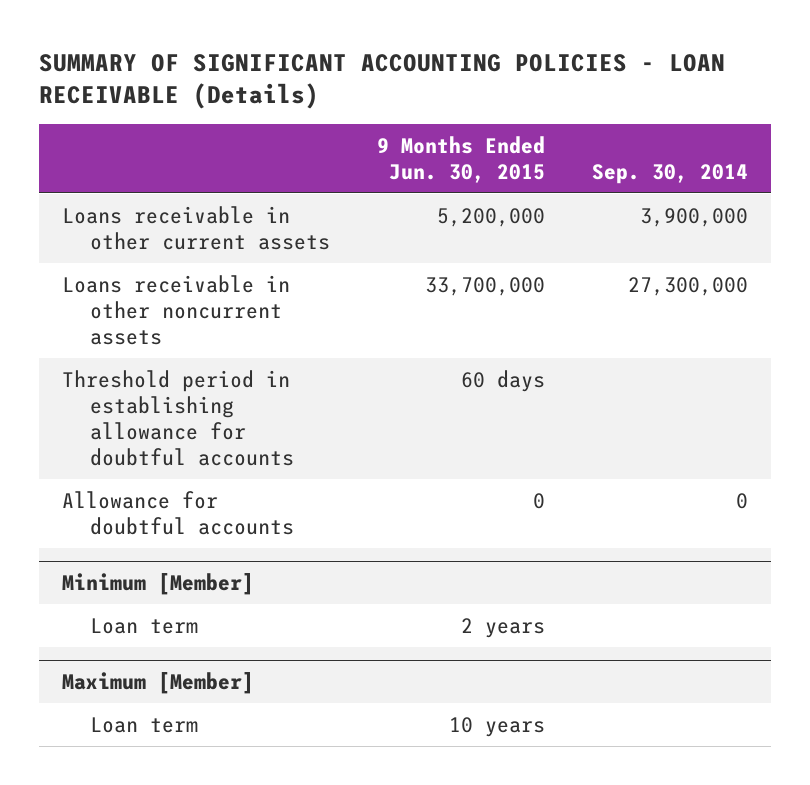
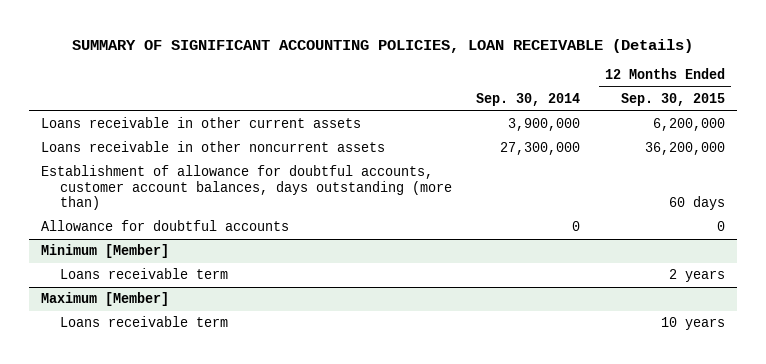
- SUMMARY OF SIGNIFICANT ACCOUNTING POLICIES - LOAN RECEIVABLE (Details)
+ SUMMARY OF SIGNIFICANT ACCOUNTING POLICIES, LOAN RECEIVABLE (Details)
- | 9 Months Ended Jun. 30, 2015 | Sep. 30, 2014
+ | Sep. 30, 2014 | 12 Months Ended Sep. 30, 2015
- Threshold period in establishing allowance for doubtful accounts | 60 days |
+ Establishment of allowance for doubtful accounts, customer account balances, days outstanding (more than) | | 60 days
@ Minimum [Member]
- Loan term | 2 years |
+ Loans receivable term | | 2 years
@ Maximum [Member]
- Loan term | 10 years |
+ Loans receivable term | | 10 years

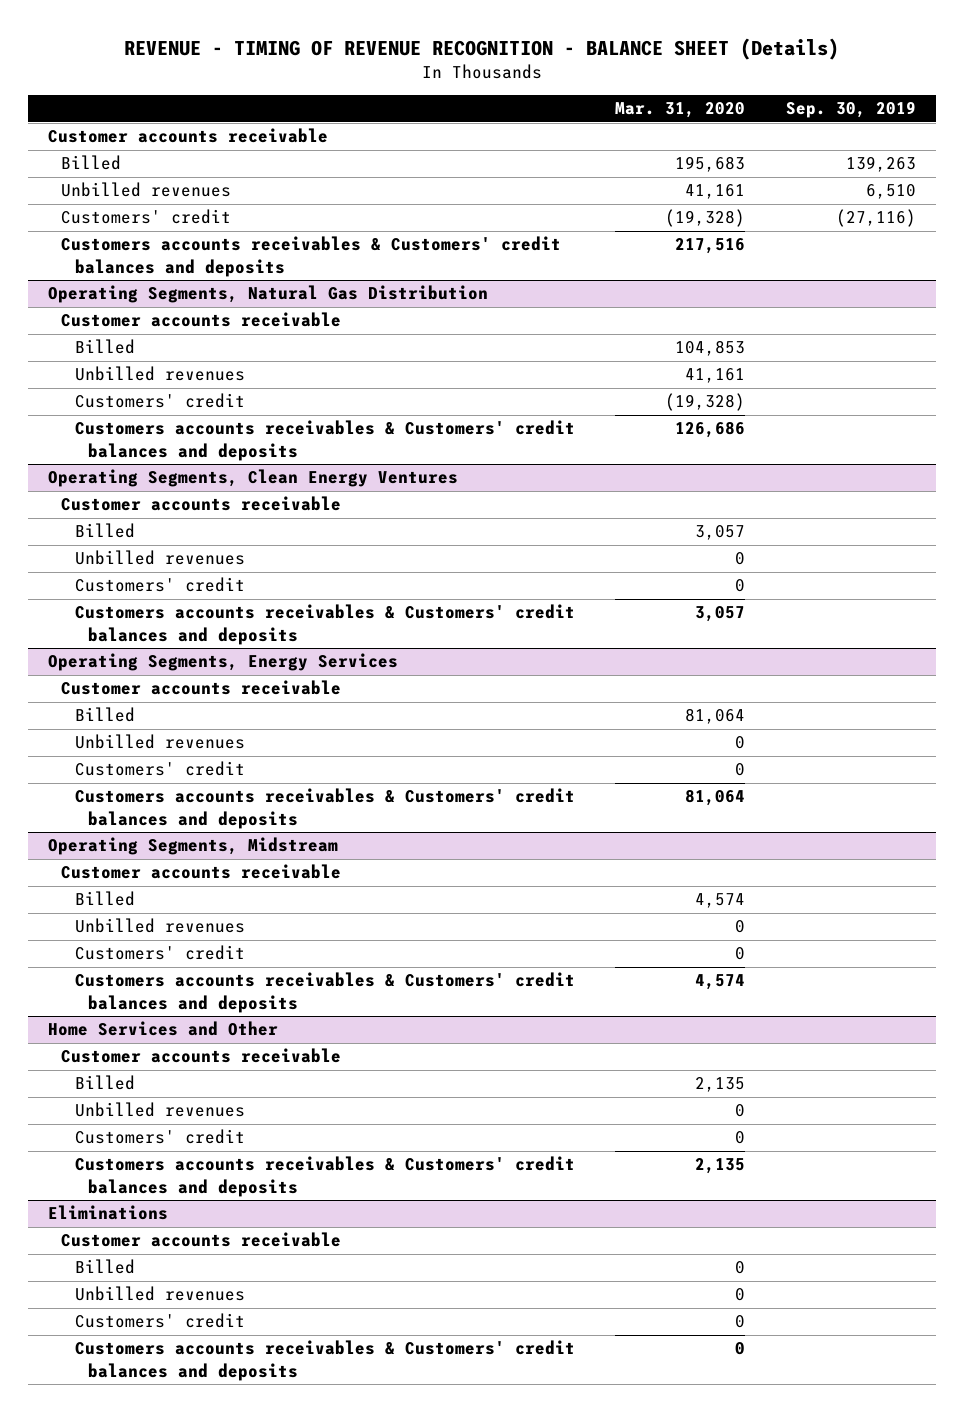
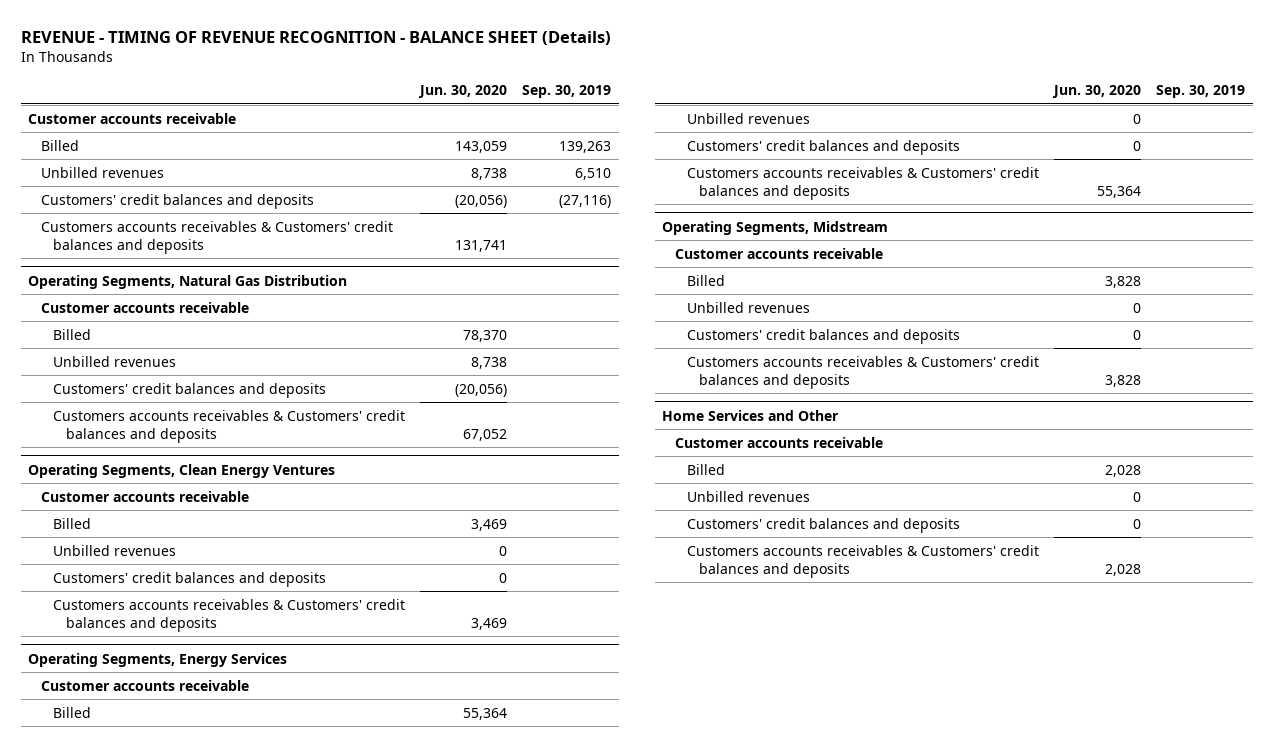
- | Mar. 31, 2020 | Sep. 30, 2019
+ | Jun. 30, 2020 | Sep. 30, 2019
- Customers' credit | (19,328) | (27,116)
+ Customers' credit balances and deposits | (20,056) | (27,116)
@ Operating Segments, Natural Gas Distribution
- Customers' credit | (19,328) |
+ Customers' credit balances and deposits | (20,056) |
@ Operating Segments, Clean Energy Ventures
- Customers' credit | 0 |
+ Customers' credit balances and deposits | 0 |
@ Operating Segments, Energy Services
- Customers' credit | 0 |
+ Customers' credit balances and deposits | 0 |
@ Operating Segments, Midstream
- Customers' credit | 0 |
+ Customers' credit balances and deposits | 0 |
@ Home Services and Other
- Customers' credit | 0 |
+ Customers' credit balances and deposits | 0 |
- Eliminations
- Customer accounts receivable
- Billed | 0 |
- Unbilled revenues | 0 |
- Customers' credit | 0 |
- Customers accounts receivables & Customers' credit balances and deposits | 0 |

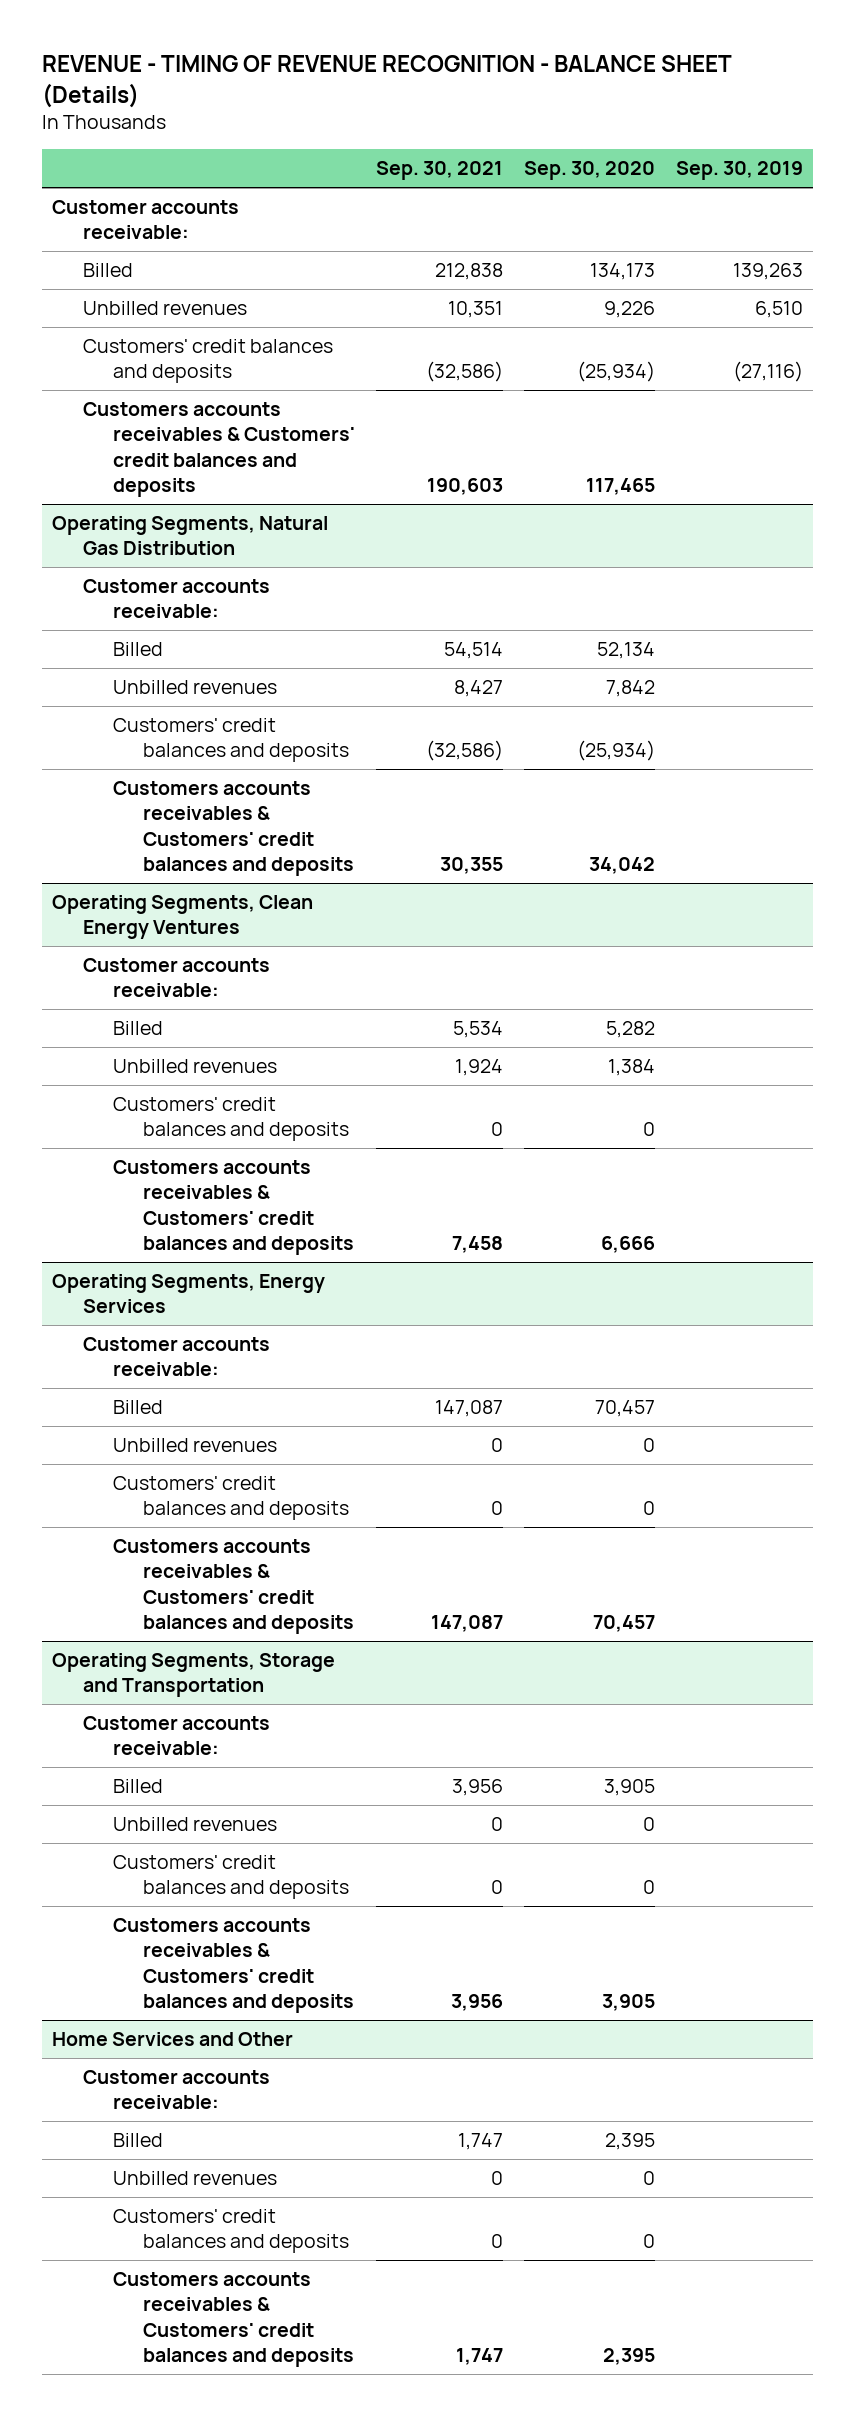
- | Jun. 30, 2020 | Sep. 30, 2019
+ | Sep. 30, 2021 | Sep. 30, 2020 | Sep. 30, 2019
- Customer accounts receivable
+ Customer accounts receivable:
@ Operating Segments, Natural Gas Distribution
- Customer accounts receivable
+ Customer accounts receivable:
@ Operating Segments, Clean Energy Ventures
- Customer accounts receivable
+ Customer accounts receivable:
@ Operating Segments, Energy Services
- Customer accounts receivable
+ Customer accounts receivable:
- Operating Segments, Midstream
- Customer accounts receivable
- Billed | 3,828 |
- Unbilled revenues | 0 |
- Customers' credit balances and deposits | 0 |
- Customers accounts receivables & Customers' credit balances and deposits | 3,828 |
+ Operating Segments, Storage and Transportation
+ Customer accounts receivable:
+ Billed | 3,956 | 3,905 |
+ Unbilled revenues | 0 | 0 |
+ Customers' credit balances and deposits | 0 | 0 |
+ Customers accounts receivables & Customers' credit balances and deposits | 3,956 | 3,905 |
@ Home Services and Other
- Customer accounts receivable
+ Customer accounts receivable:

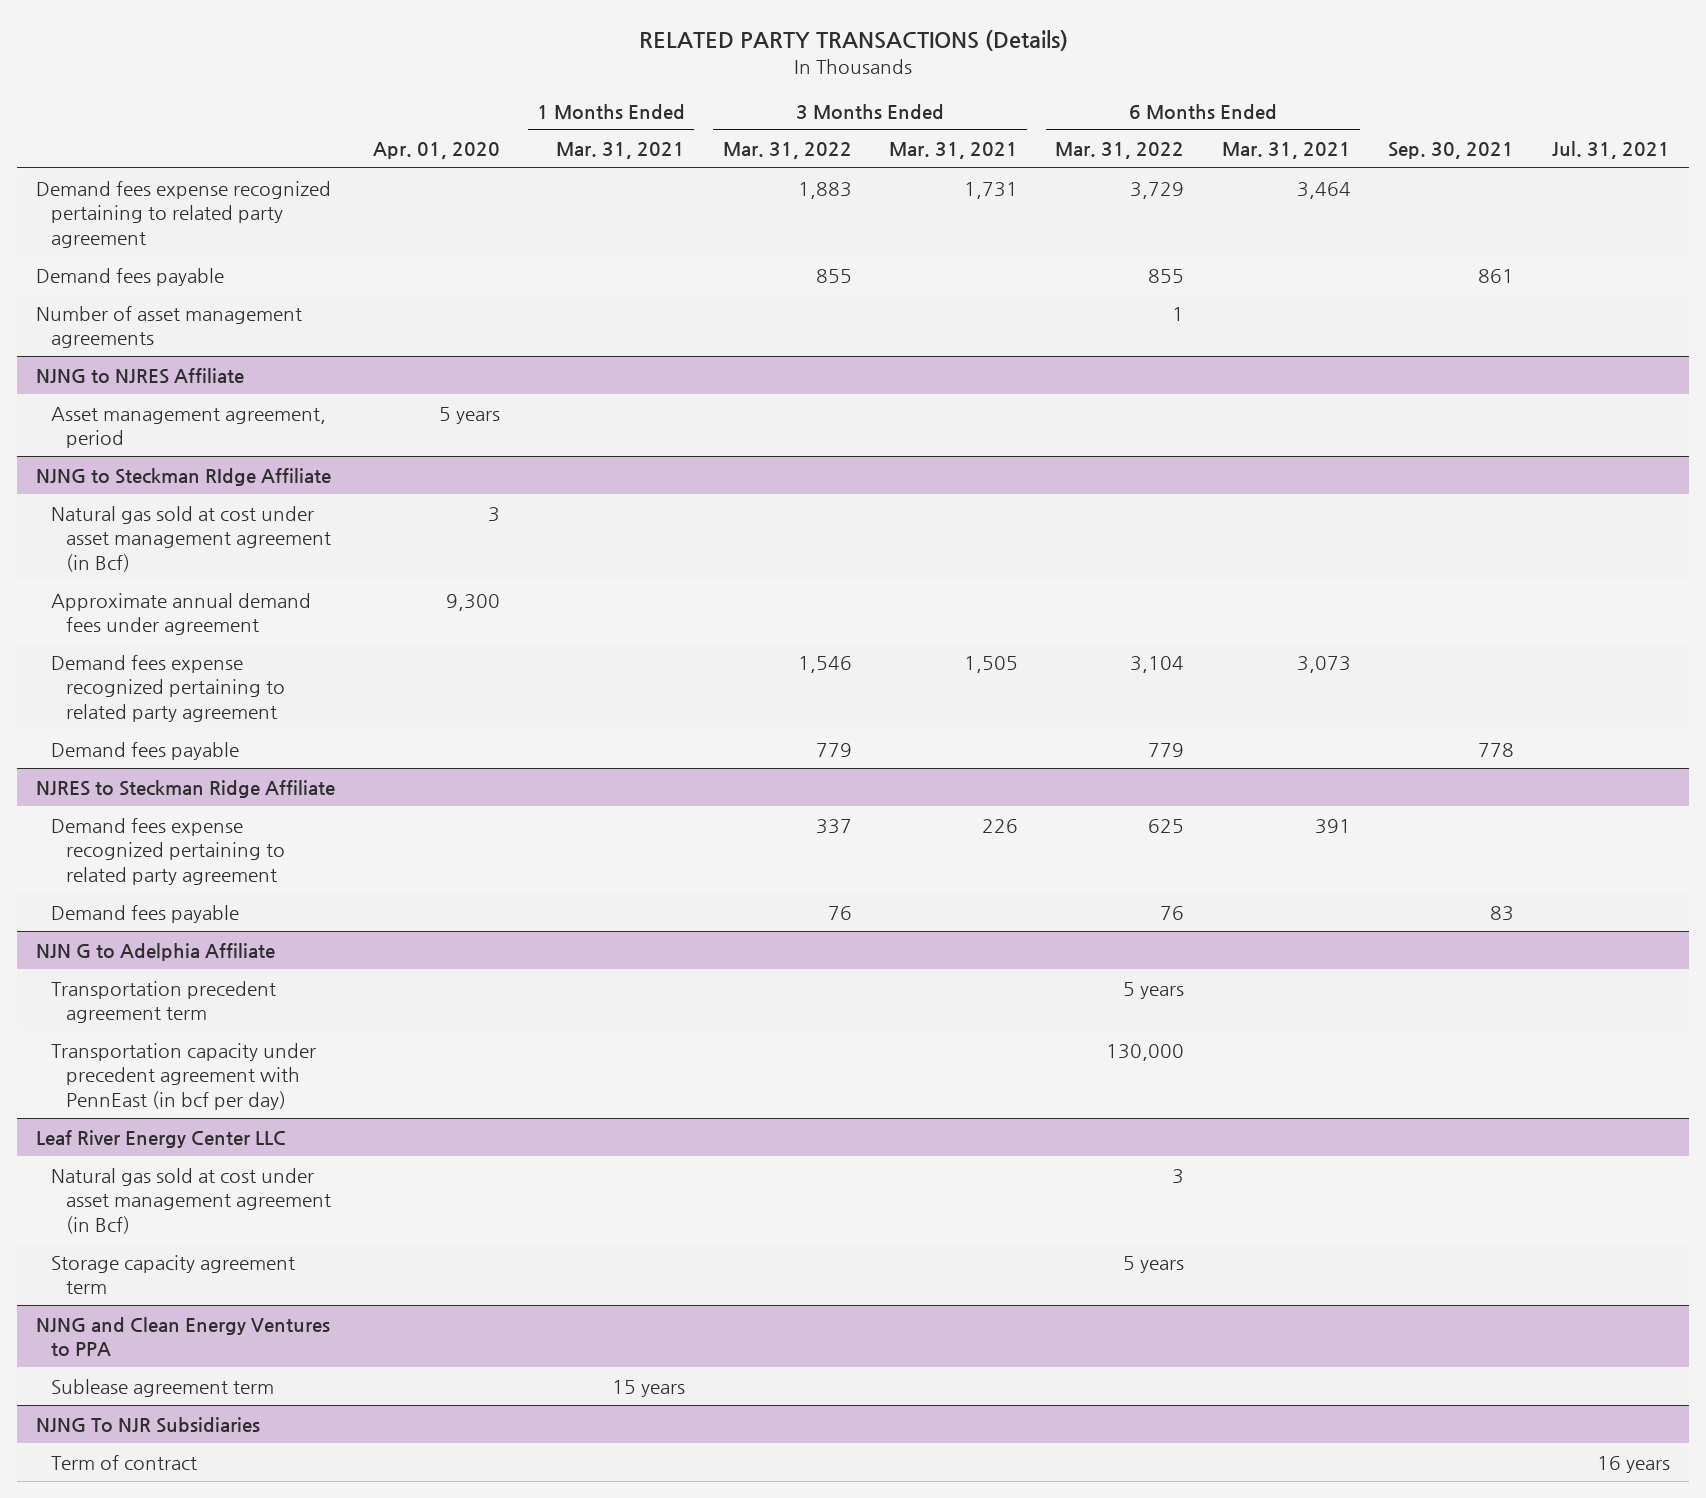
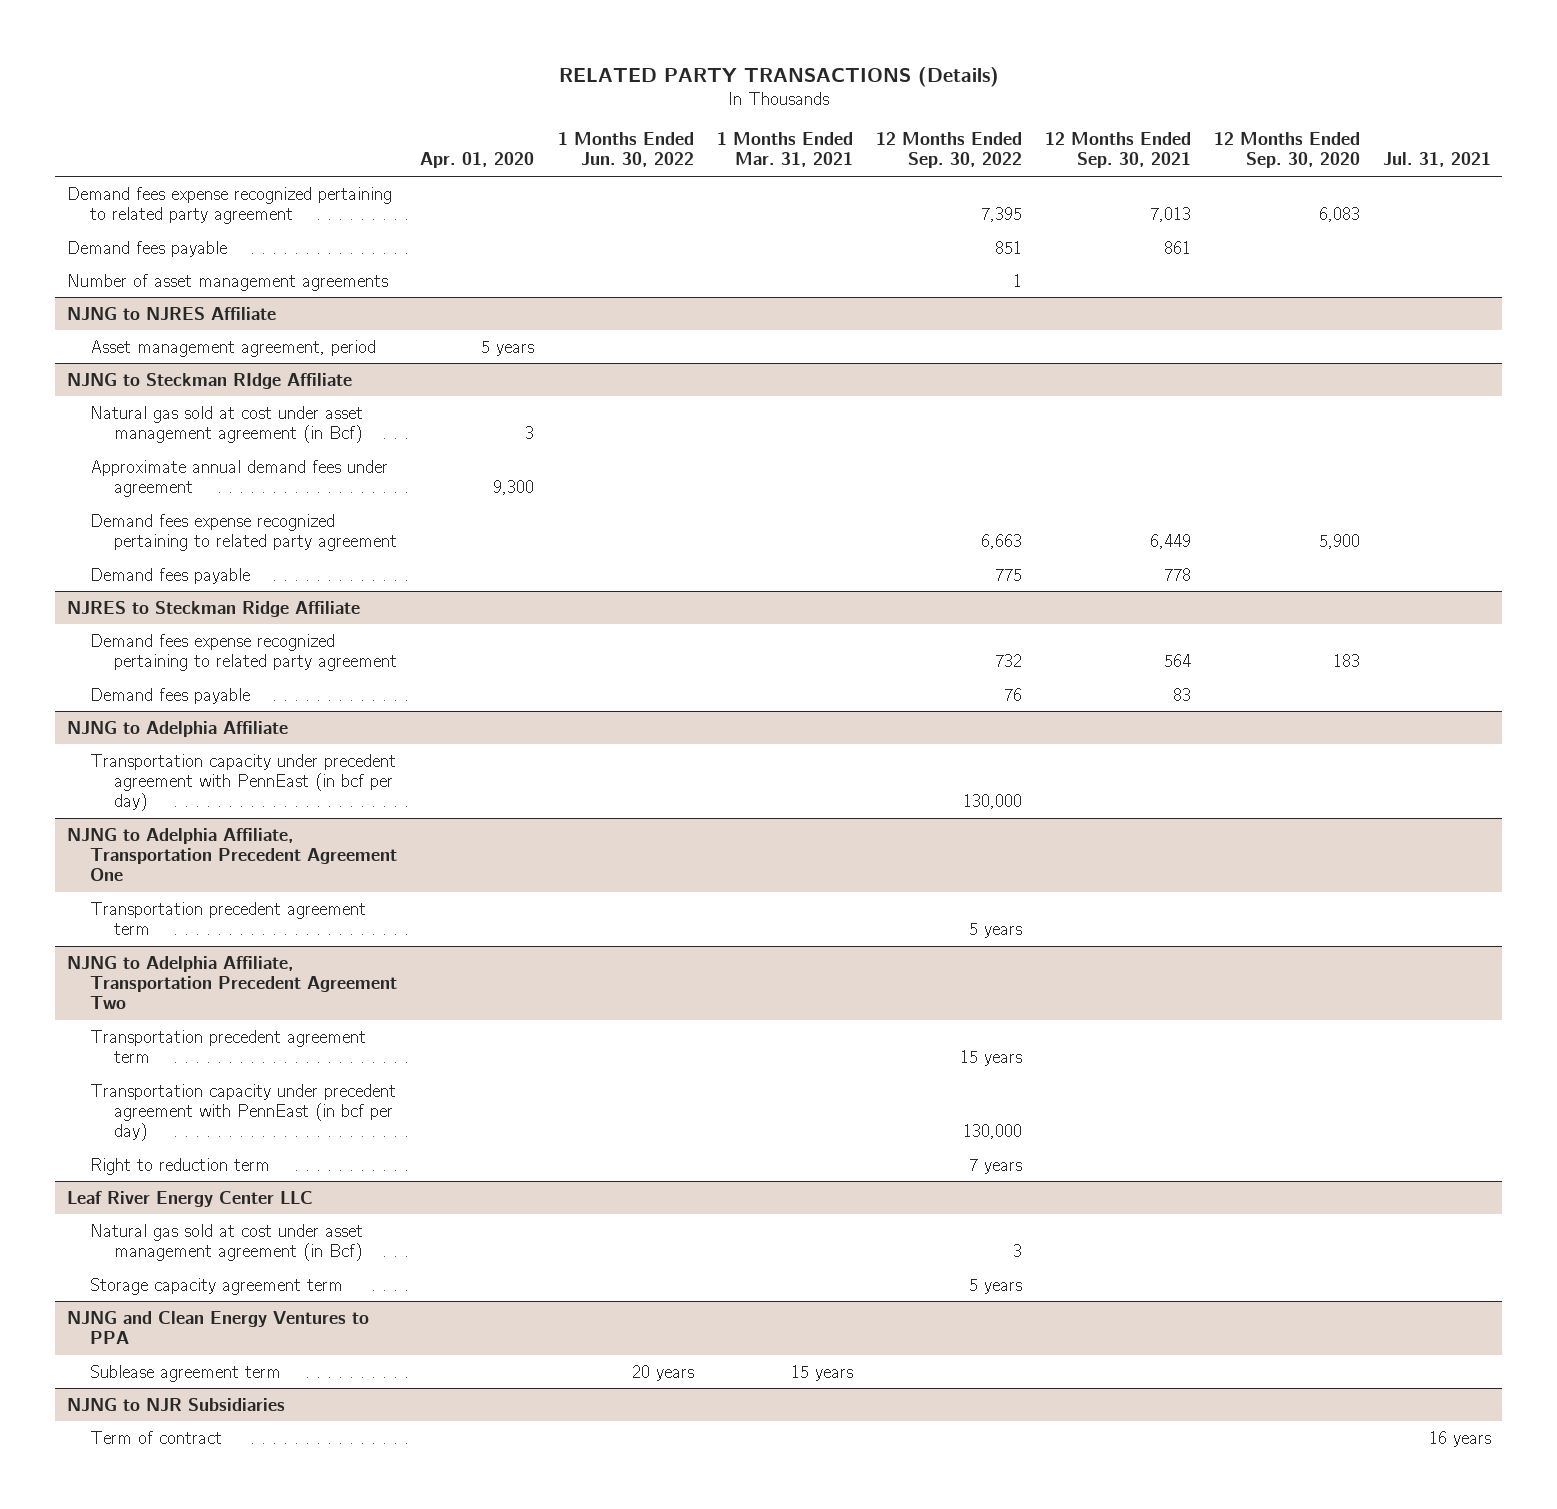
- | Apr. 01, 2020 | 1 Months Ended Mar. 31, 2021 | 3 Months Ended Mar. 31, 2022 | 3 Months Ended Mar. 31, 2021 | 6 Months Ended Mar. 31, 2022 | 6 Months Ended Mar. 31, 2021 | Sep. 30, 2021 | Jul. 31, 2021
+ | Apr. 01, 2020 | 1 Months Ended Jun. 30, 2022 | 1 Months Ended Mar. 31, 2021 | 12 Months Ended Sep. 30, 2022 | 12 Months Ended Sep. 30, 2021 | 12 Months Ended Sep. 30, 2020 | Jul. 31, 2021
- NJN G to Adelphia Affiliate
- Transportation precedent agreement term | | | | | 5 years | | |
- Transportation capacity under precedent agreement with PennEast (in bcf per day) | | | | | 130,000 | | |
+ NJNG to Adelphia Affiliate
+ Transportation capacity under precedent agreement with PennEast (in bcf per day) | | | | 130,000 | | |
+ NJNG to Adelphia Affiliate, Transportation Precedent Agreement One
+ Transportation precedent agreement term | | | | 5 years | | |
+ NJNG to Adelphia Affiliate, Transportation Precedent Agreement Two
+ Transportation precedent agreement term | | | | 15 years | | |
+ Transportation capacity under precedent agreement with PennEast (in bcf per day) | | | | 130,000 | | |
+ Right to reduction term | | | | 7 years | | |
- NJNG To NJR Subsidiaries
+ NJNG to NJR Subsidiaries

